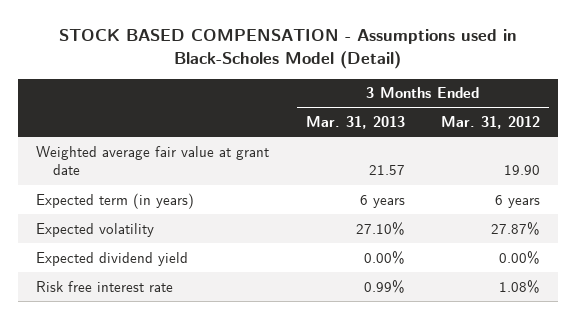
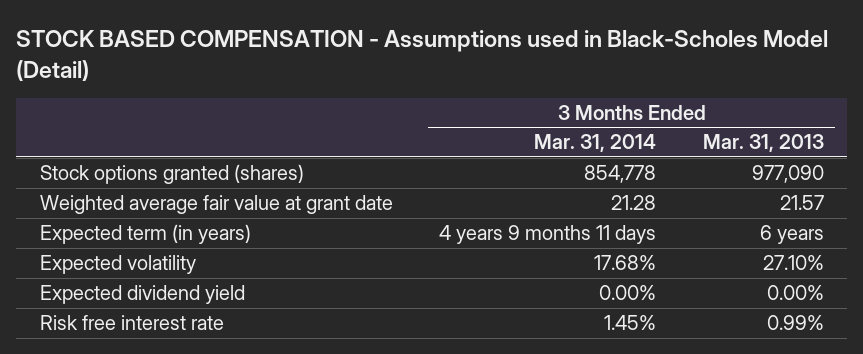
- | 3 Months Ended Mar. 31, 2013 | 3 Months Ended Mar. 31, 2012
+ | 3 Months Ended Mar. 31, 2014 | 3 Months Ended Mar. 31, 2013
+ Stock options granted (shares) | 854,778 | 977,090

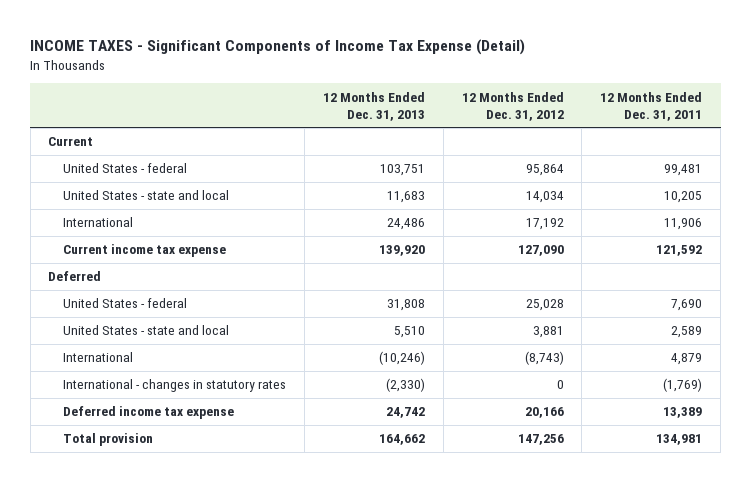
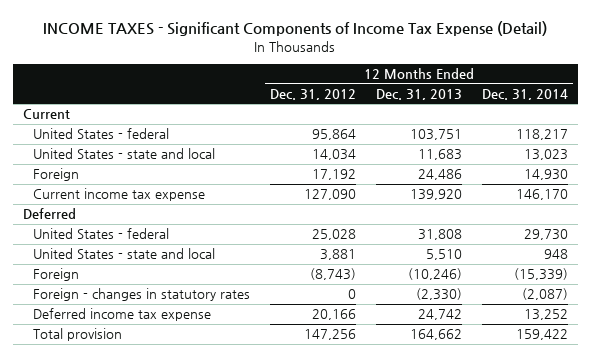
- | 12 Months Ended Dec. 31, 2013 | 12 Months Ended Dec. 31, 2012 | 12 Months Ended Dec. 31, 2011
+ | 12 Months Ended Dec. 31, 2012 | 12 Months Ended Dec. 31, 2013 | 12 Months Ended Dec. 31, 2014
- International | 24,486 | 17,192 | 11,906
+ Foreign | 17,192 | 24,486 | 14,930
- International | (10,246) | (8,743) | 4,879
- International - changes in statutory rates | (2,330) | 0 | (1,769)
+ Foreign | (8,743) | (10,246) | (15,339)
+ Foreign - changes in statutory rates | 0 | (2,330) | (2,087)

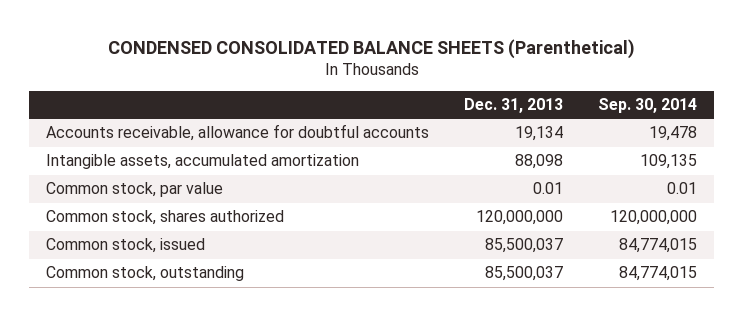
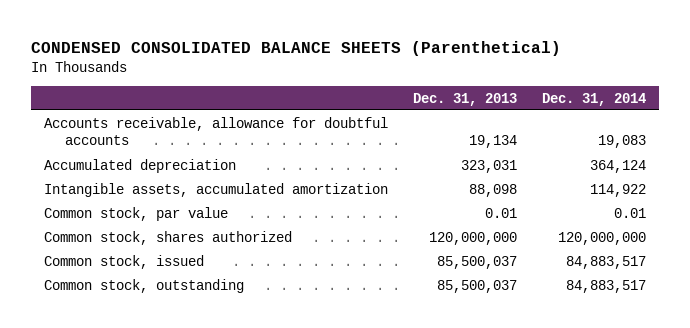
- | Dec. 31, 2013 | Sep. 30, 2014
+ | Dec. 31, 2013 | Dec. 31, 2014
+ Accumulated depreciation | 323,031 | 364,124

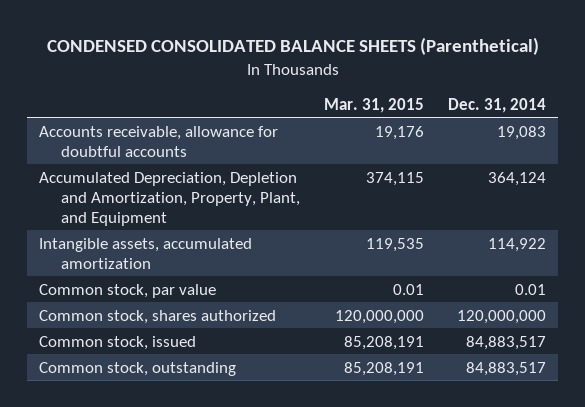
- | Dec. 31, 2013 | Dec. 31, 2014
+ | Mar. 31, 2015 | Dec. 31, 2014
- Accumulated depreciation | 323,031 | 364,124
+ Accumulated Depreciation, Depletion and Amortization, Property, Plant, and Equipment | 374,115 | 364,124

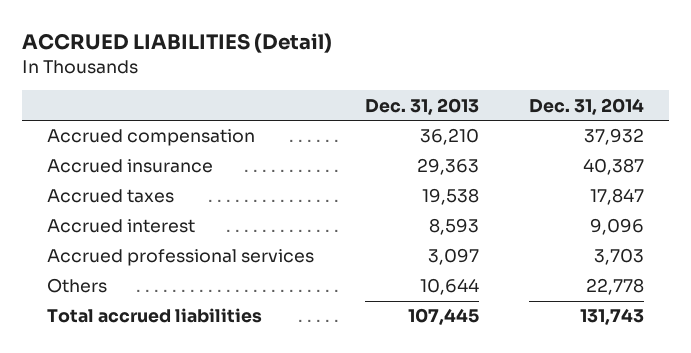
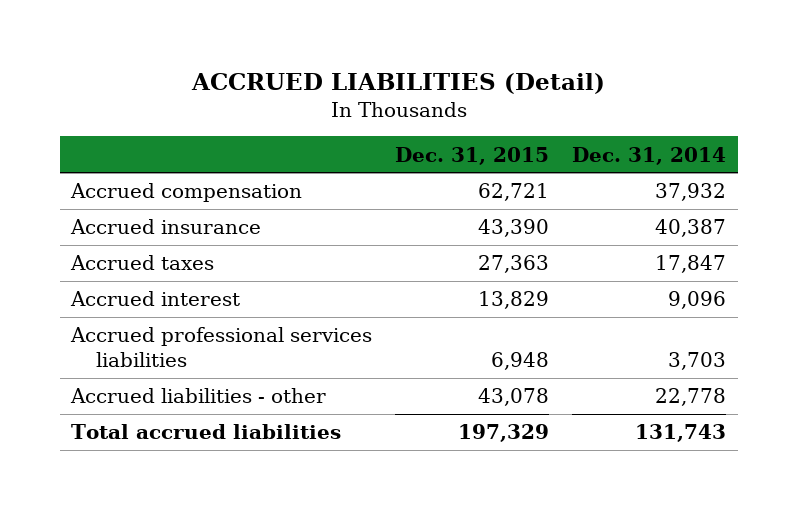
- | Dec. 31, 2013 | Dec. 31, 2014
+ | Dec. 31, 2015 | Dec. 31, 2014
- Accrued professional services | 3,097 | 3,703
- Others | 10,644 | 22,778
+ Accrued professional services liabilities | 6,948 | 3,703
+ Accrued liabilities - other | 43,078 | 22,778

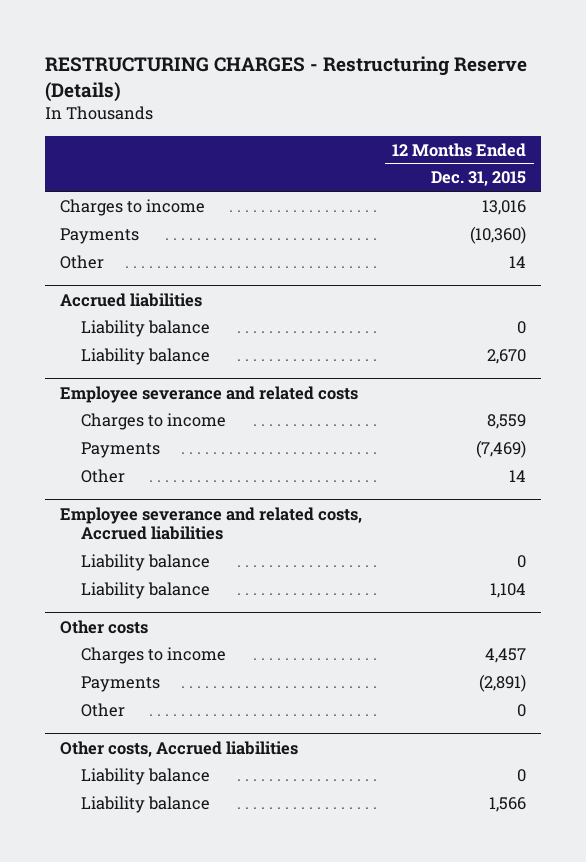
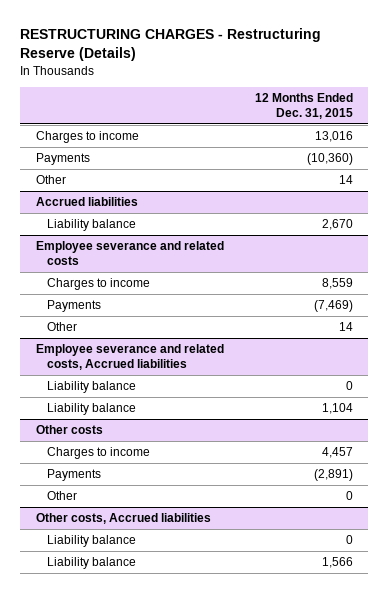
@ Accrued liabilities
- Liability balance | 0

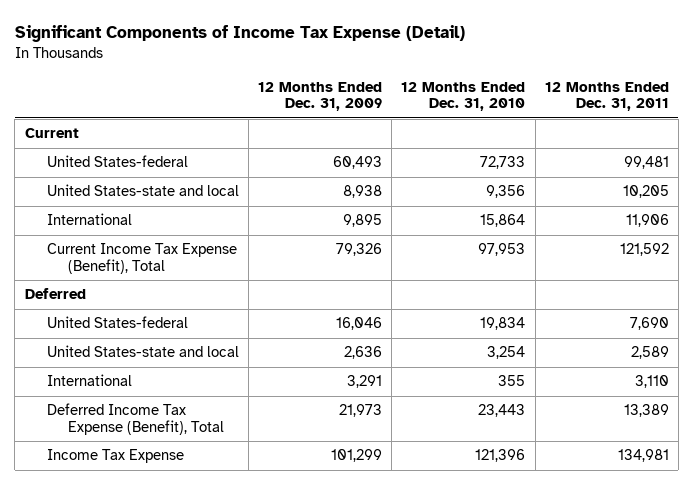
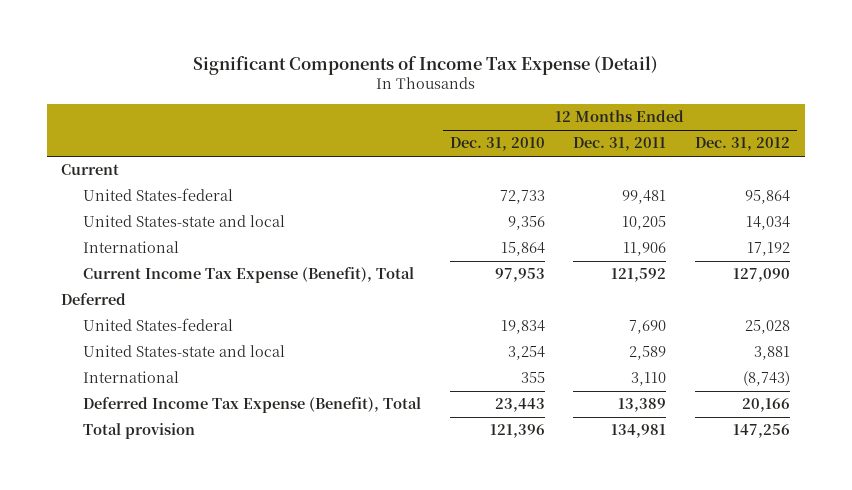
- | 12 Months Ended Dec. 31, 2009 | 12 Months Ended Dec. 31, 2010 | 12 Months Ended Dec. 31, 2011
+ | 12 Months Ended Dec. 31, 2010 | 12 Months Ended Dec. 31, 2011 | 12 Months Ended Dec. 31, 2012
- Income Tax Expense | 101,299 | 121,396 | 134,981
+ Total provision | 121,396 | 134,981 | 147,256

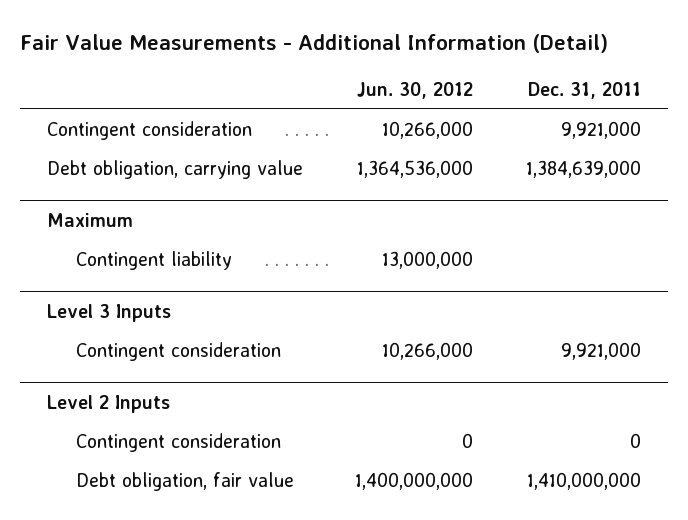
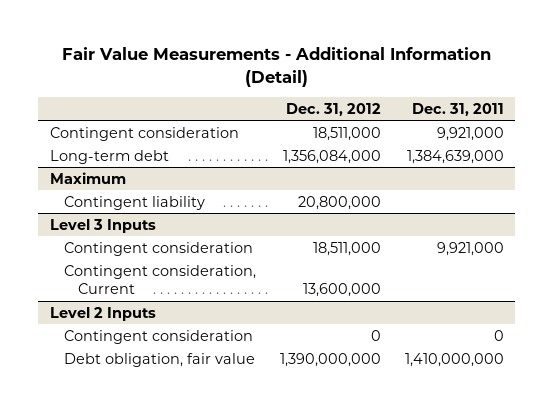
- | Jun. 30, 2012 | Dec. 31, 2011
+ | Dec. 31, 2012 | Dec. 31, 2011
- Debt obligation, carrying value | 1,364,536,000 | 1,384,639,000
+ Long-term debt | 1,356,084,000 | 1,384,639,000
@ Level 3 Inputs
+ Contingent consideration, Current | 13,600,000 |

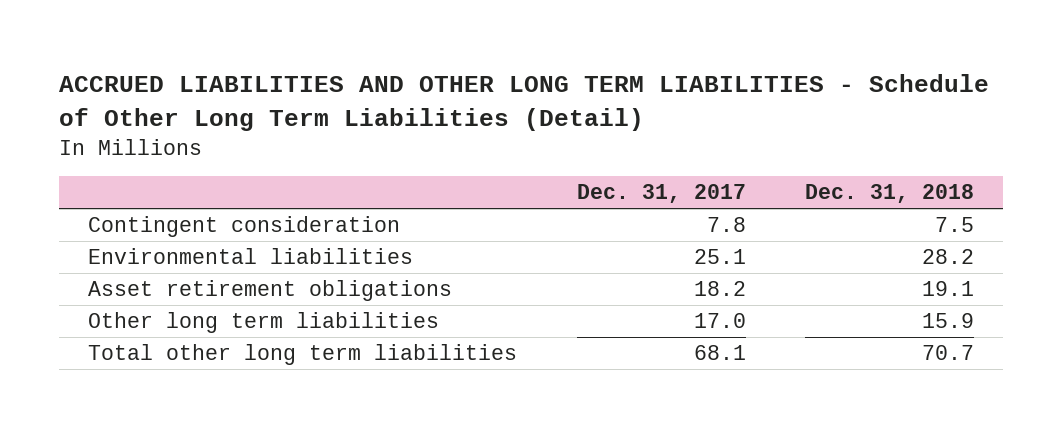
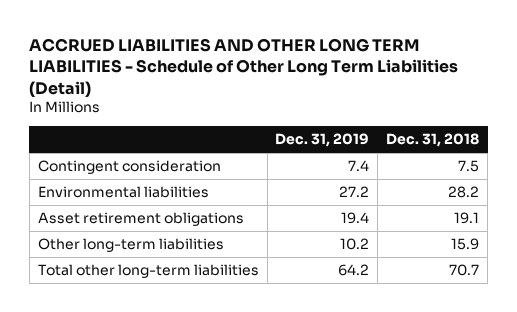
- | Dec. 31, 2017 | Dec. 31, 2018
+ | Dec. 31, 2019 | Dec. 31, 2018
- Other long term liabilities | 17.0 | 15.9
- Total other long term liabilities | 68.1 | 70.7
+ Other long-term liabilities | 10.2 | 15.9
+ Total other long-term liabilities | 64.2 | 70.7

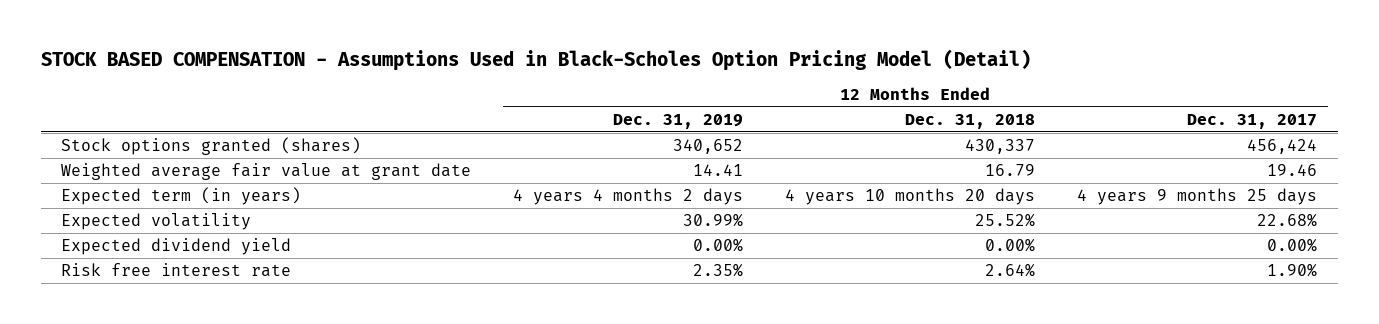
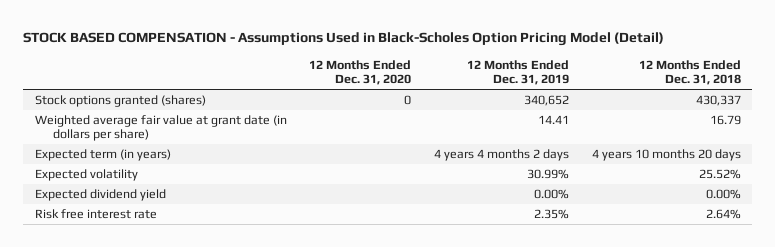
- | 12 Months Ended Dec. 31, 2019 | 12 Months Ended Dec. 31, 2018 | 12 Months Ended Dec. 31, 2017
+ | 12 Months Ended Dec. 31, 2020 | 12 Months Ended Dec. 31, 2019 | 12 Months Ended Dec. 31, 2018
- Weighted average fair value at grant date | 14.41 | 16.79 | 19.46
+ Weighted average fair value at grant date (in dollars per share) | | 14.41 | 16.79

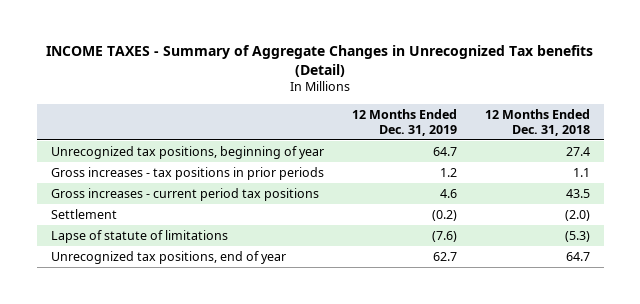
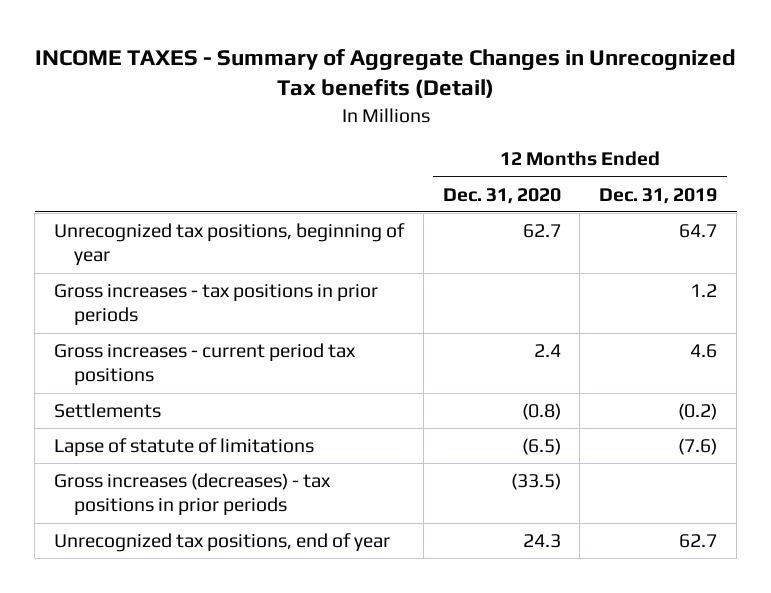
- | 12 Months Ended Dec. 31, 2019 | 12 Months Ended Dec. 31, 2018
+ | 12 Months Ended Dec. 31, 2020 | 12 Months Ended Dec. 31, 2019
- Settlement | (0.2) | (2.0)
+ Settlements | (0.8) | (0.2)
+ Gross increases (decreases) - tax positions in prior periods | (33.5) |

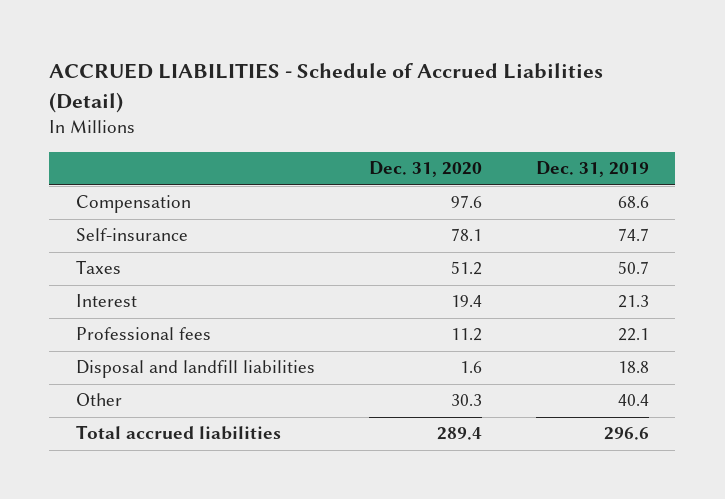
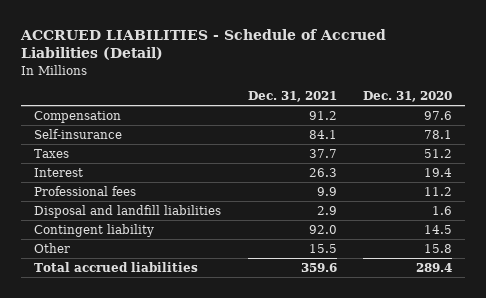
- | Dec. 31, 2020 | Dec. 31, 2019
+ | Dec. 31, 2021 | Dec. 31, 2020
- Other | 30.3 | 40.4
+ Contingent liability | 92.0 | 14.5
+ Other | 15.5 | 15.8

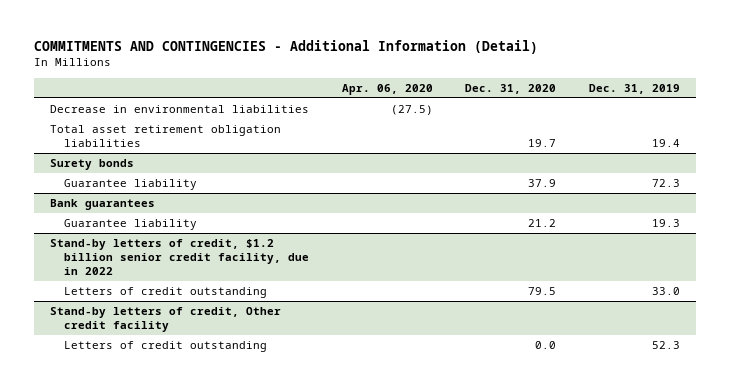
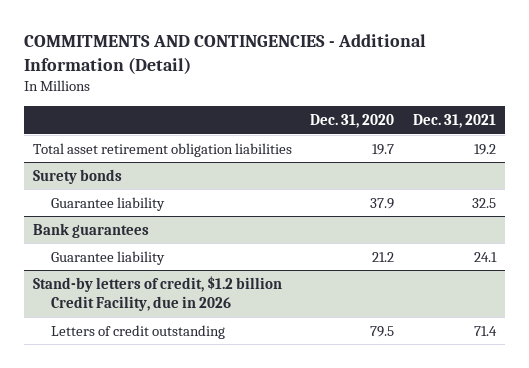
- | Apr. 06, 2020 | Dec. 31, 2020 | Dec. 31, 2019
+ | Dec. 31, 2020 | Dec. 31, 2021
- Decrease in environmental liabilities | (27.5) | |
- Stand-by letters of credit, $1.2 billion senior credit facility, due in 2022
+ Stand-by letters of credit, $1.2 billion Credit Facility, due in 2026
- Stand-by letters of credit, Other credit facility
- Letters of credit outstanding | | 0.0 | 52.3

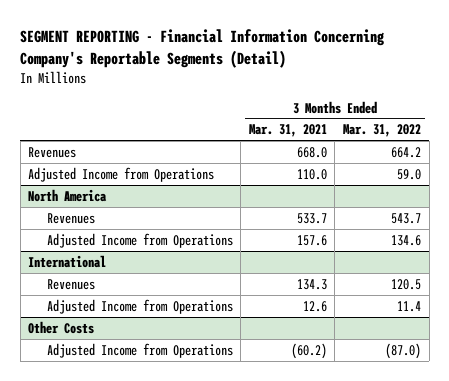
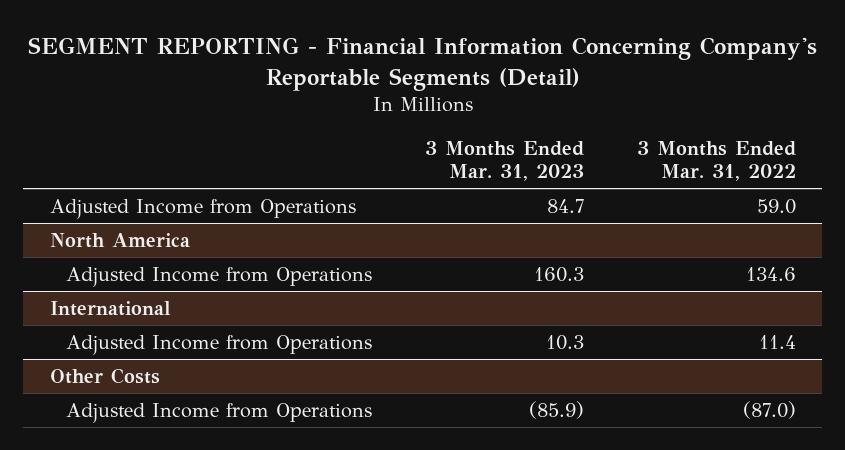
- | 3 Months Ended Mar. 31, 2021 | 3 Months Ended Mar. 31, 2022
+ | 3 Months Ended Mar. 31, 2023 | 3 Months Ended Mar. 31, 2022
- Revenues | 668.0 | 664.2
@ North America
- Revenues | 533.7 | 543.7
@ International
- Revenues | 134.3 | 120.5

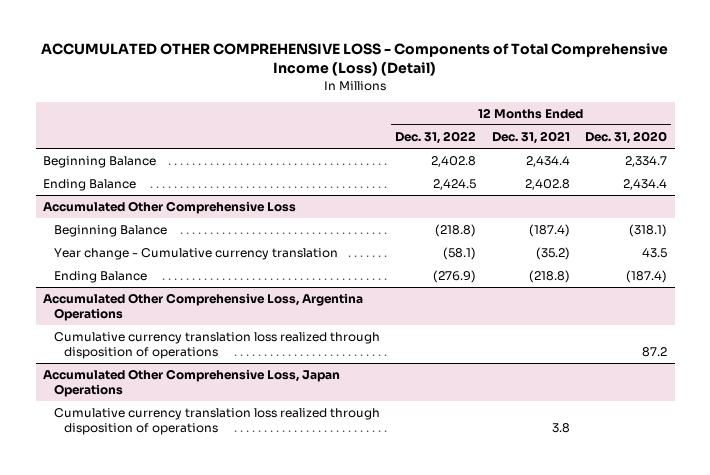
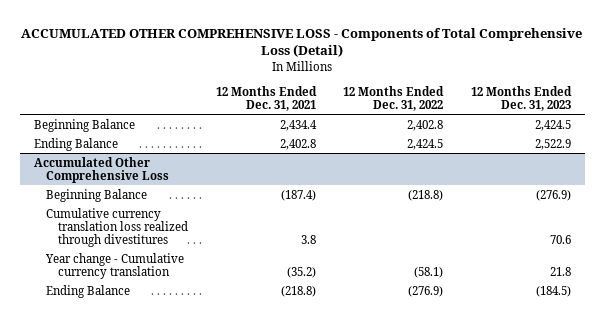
- ACCUMULATED OTHER COMPREHENSIVE LOSS - Components of Total Comprehensive Income (Loss) (Detail)
+ ACCUMULATED OTHER COMPREHENSIVE LOSS - Components of Total Comprehensive Loss (Detail)
- | 12 Months Ended Dec. 31, 2022 | 12 Months Ended Dec. 31, 2021 | 12 Months Ended Dec. 31, 2020
+ | 12 Months Ended Dec. 31, 2021 | 12 Months Ended Dec. 31, 2022 | 12 Months Ended Dec. 31, 2023
@ Accumulated Other Comprehensive Loss
+ Cumulative currency translation loss realized through divestitures | 3.8 | | 70.6
- Accumulated Other Comprehensive Loss, Argentina Operations
- Cumulative currency translation loss realized through disposition of operations | | | 87.2
- Accumulated Other Comprehensive Loss, Japan Operations
- Cumulative currency translation loss realized through disposition of operations | | 3.8 |

